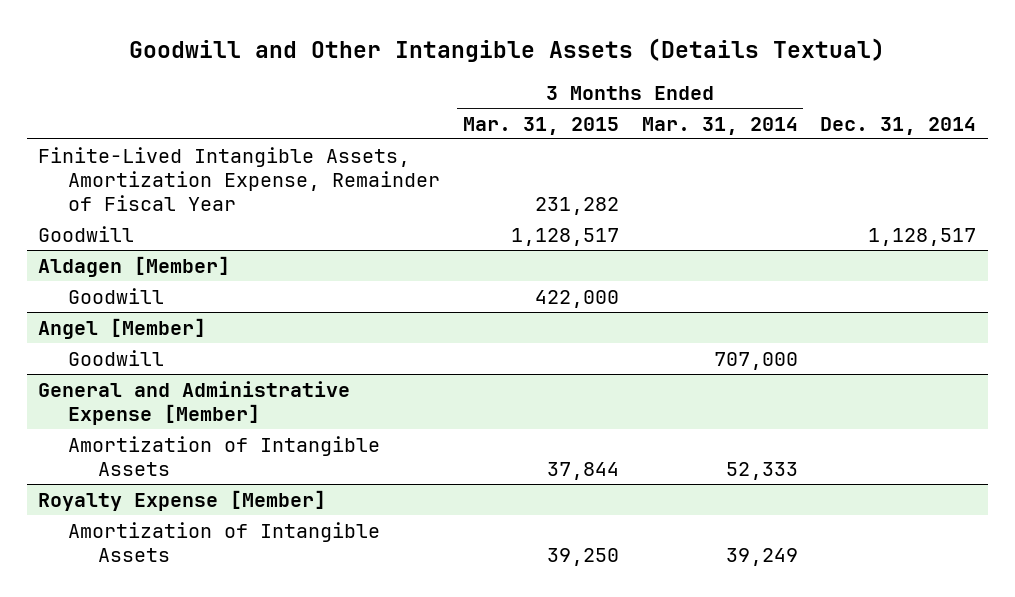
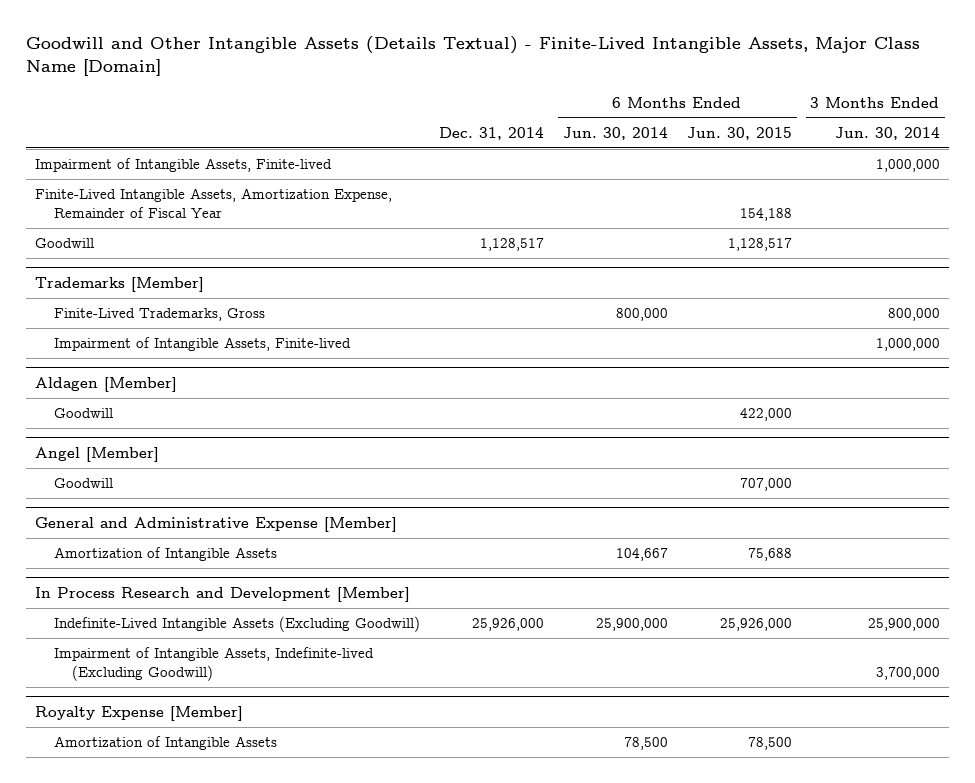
- Goodwill and Other Intangible Assets (Details Textual)
+ Goodwill and Other Intangible Assets (Details Textual) - Finite-Lived Intangible Assets, Major Class Name [Domain]
- | 3 Months Ended Mar. 31, 2015 | 3 Months Ended Mar. 31, 2014 | Dec. 31, 2014
+ | Dec. 31, 2014 | 6 Months Ended Jun. 30, 2014 | 6 Months Ended Jun. 30, 2015 | 3 Months Ended Jun. 30, 2014
+ Impairment of Intangible Assets, Finite-lived | | | | 1,000,000
+ Trademarks [Member]
+ Finite-Lived Trademarks, Gross | | 800,000 | | 800,000
+ Impairment of Intangible Assets, Finite-lived | | | | 1,000,000
+ In Process Research and Development [Member]
+ Indefinite-Lived Intangible Assets (Excluding Goodwill) | 25,926,000 | 25,900,000 | 25,926,000 | 25,900,000
+ Impairment of Intangible Assets, Indefinite-lived (Excluding Goodwill) | | | | 3,700,000

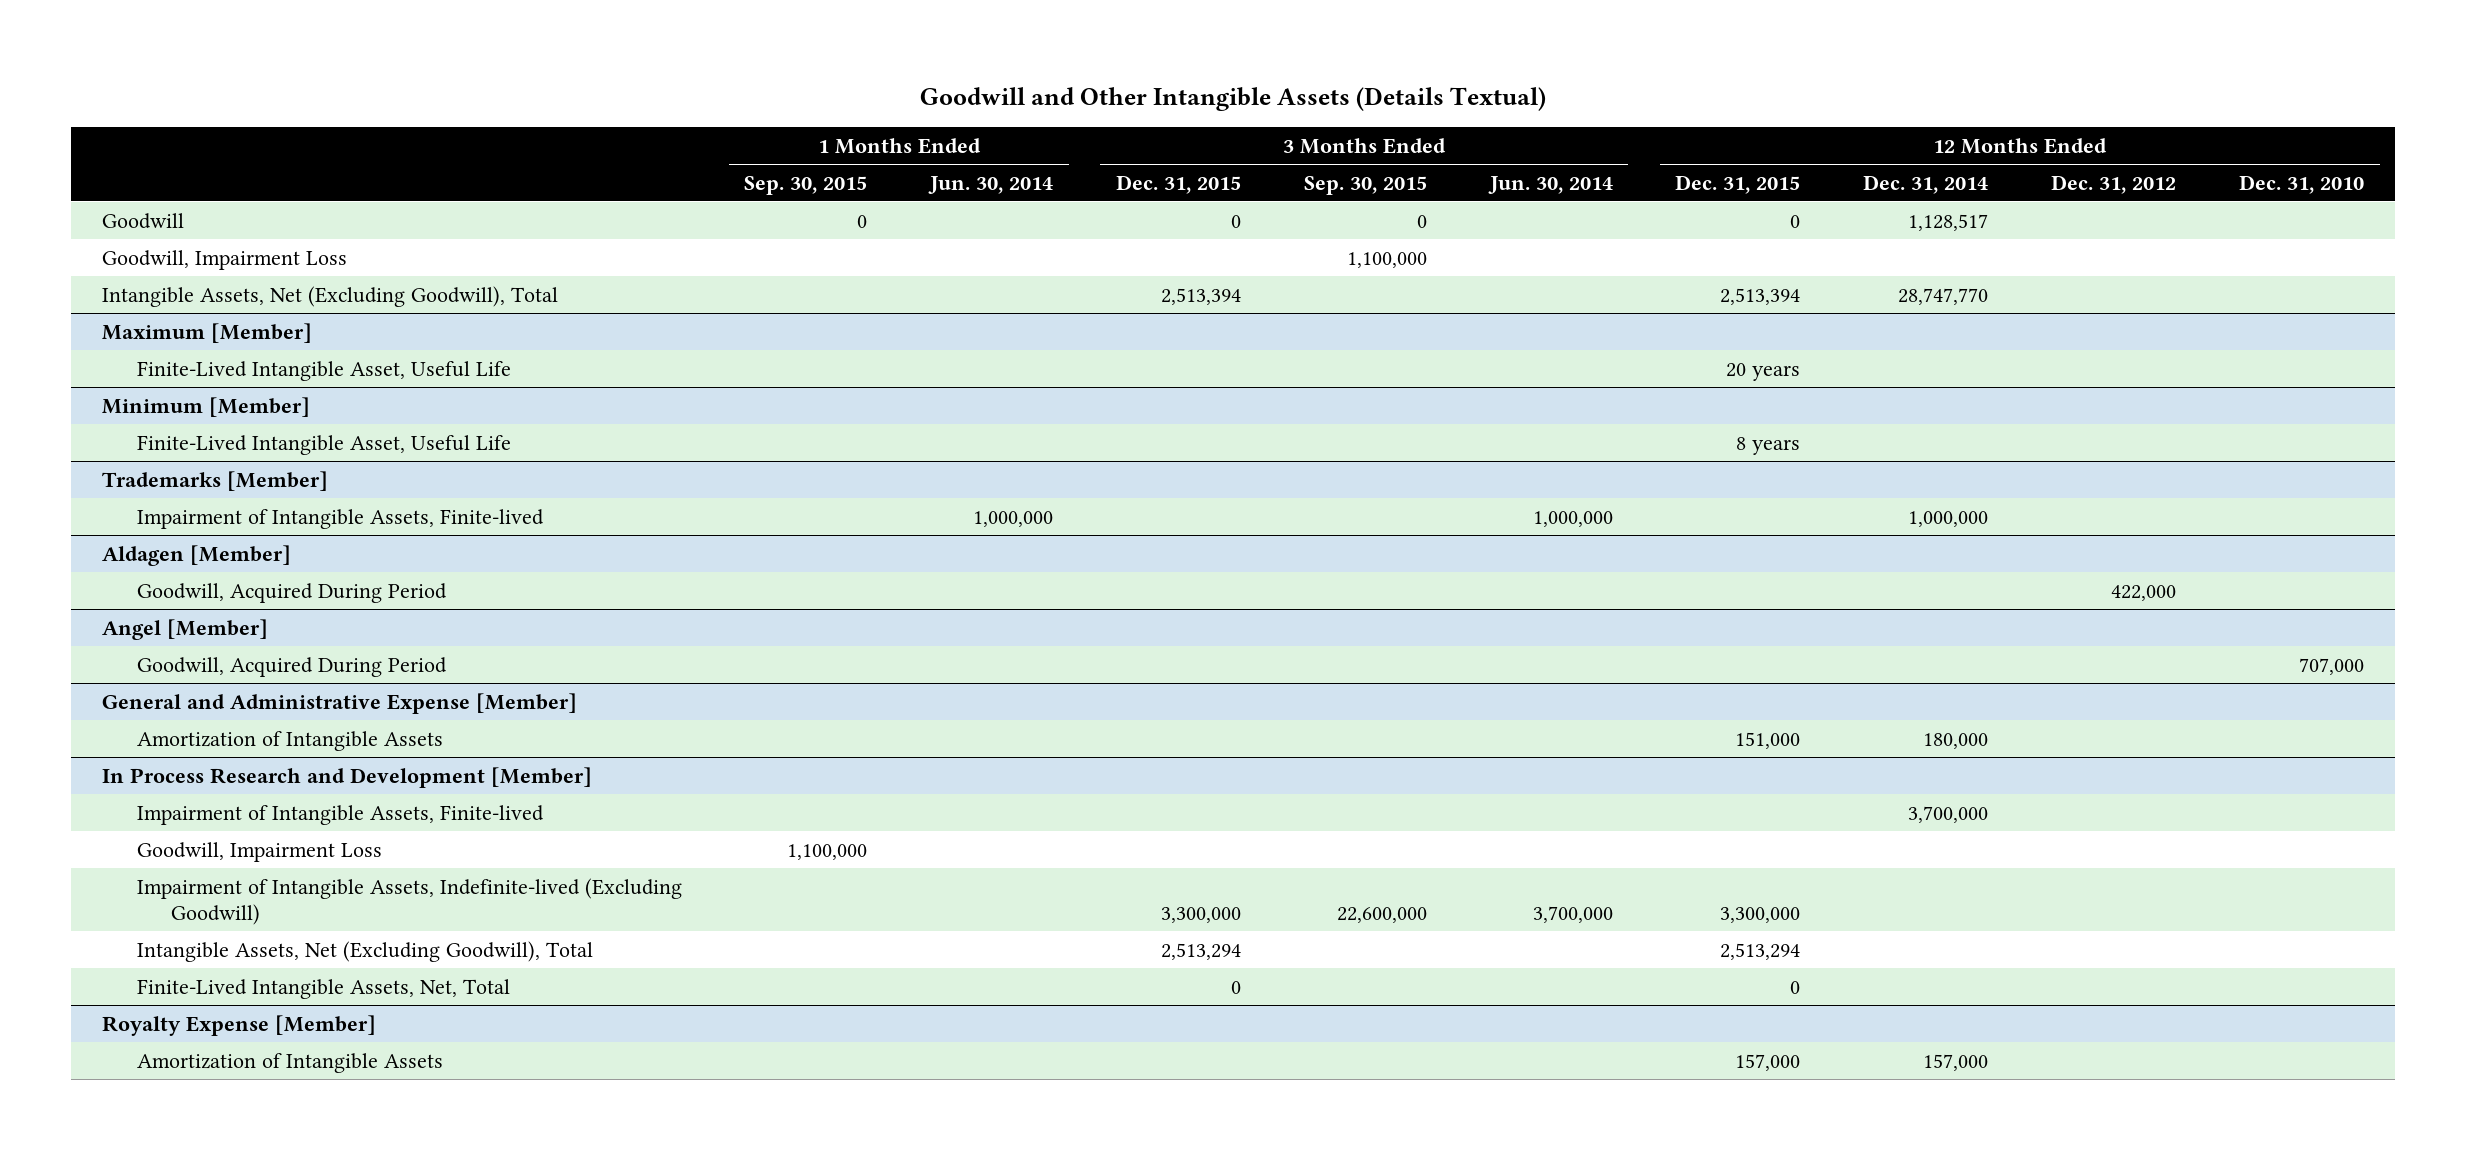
- Goodwill and Other Intangible Assets (Details Textual) - Finite-Lived Intangible Assets, Major Class Name [Domain]
+ Goodwill and Other Intangible Assets (Details Textual)
- | Dec. 31, 2014 | 6 Months Ended Jun. 30, 2014 | 6 Months Ended Jun. 30, 2015 | 3 Months Ended Jun. 30, 2014
+ | 1 Months Ended Sep. 30, 2015 | 1 Months Ended Jun. 30, 2014 | 3 Months Ended Dec. 31, 2015 | 3 Months Ended Sep. 30, 2015 | 3 Months Ended Jun. 30, 2014 | 12 Months Ended Dec. 31, 2015 | 12 Months Ended Dec. 31, 2014 | 12 Months Ended Dec. 31, 2012 | 12 Months Ended Dec. 31, 2010
- Impairment of Intangible Assets, Finite-lived | | | | 1,000,000
- Finite-Lived Intangible Assets, Amortization Expense, Remainder of Fiscal Year | | | 154,188 |
+ Goodwill, Impairment Loss | | | | 1,100,000 | | | | |
+ Intangible Assets, Net (Excluding Goodwill), Total | | | 2,513,394 | | | 2,513,394 | 28,747,770 | |
+ Maximum [Member]
+ Finite-Lived Intangible Asset, Useful Life | | | | | | 20 years | | |
+ Minimum [Member]
+ Finite-Lived Intangible Asset, Useful Life | | | | | | 8 years | | |
@ Trademarks [Member]
- Finite-Lived Trademarks, Gross | | 800,000 | | 800,000
@ Aldagen [Member]
- Goodwill | | | 422,000 |
+ Goodwill, Acquired During Period | | | | | | | | 422,000 |
@ Angel [Member]
- Goodwill | | | 707,000 |
+ Goodwill, Acquired During Period | | | | | | | | | 707,000
@ In Process Research and Development [Member]
- Indefinite-Lived Intangible Assets (Excluding Goodwill) | 25,926,000 | 25,900,000 | 25,926,000 | 25,900,000
+ Impairment of Intangible Assets, Finite-lived | | | | | | | 3,700,000 | |
+ Goodwill, Impairment Loss | 1,100,000 | | | | | | | |
+ Intangible Assets, Net (Excluding Goodwill), Total | | | 2,513,294 | | | 2,513,294 | | |
+ Finite-Lived Intangible Assets, Net, Total | | | 0 | | | 0 | | |

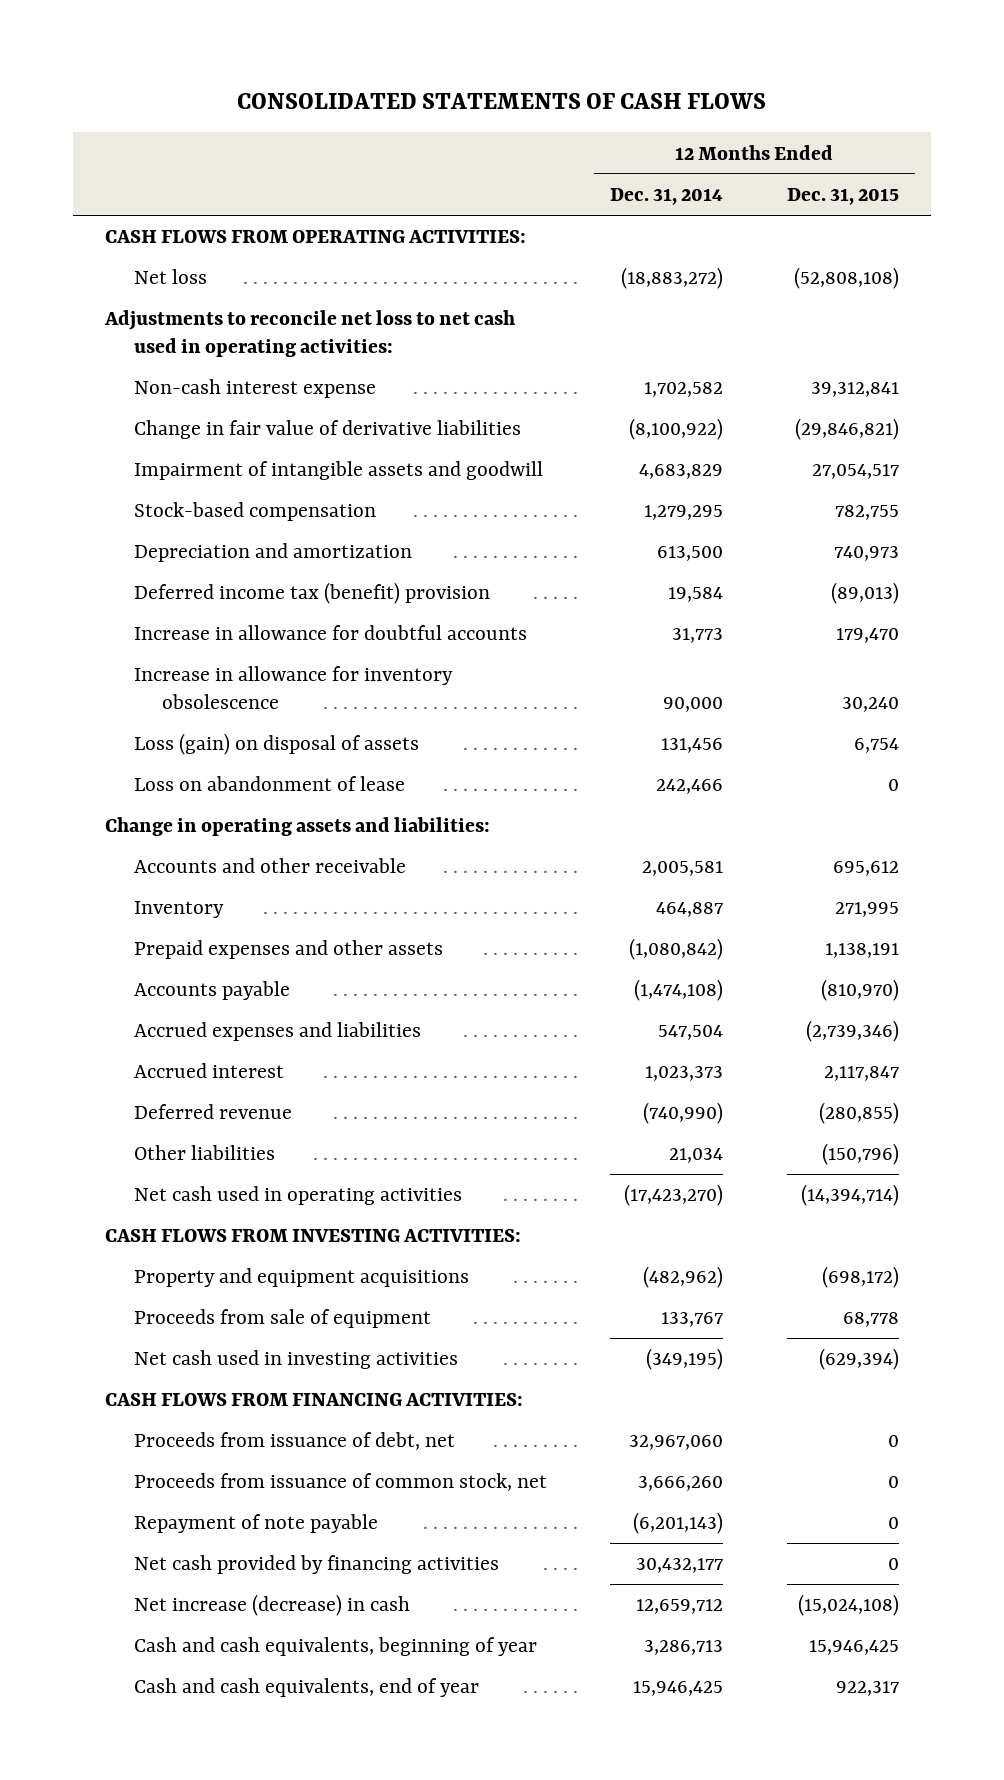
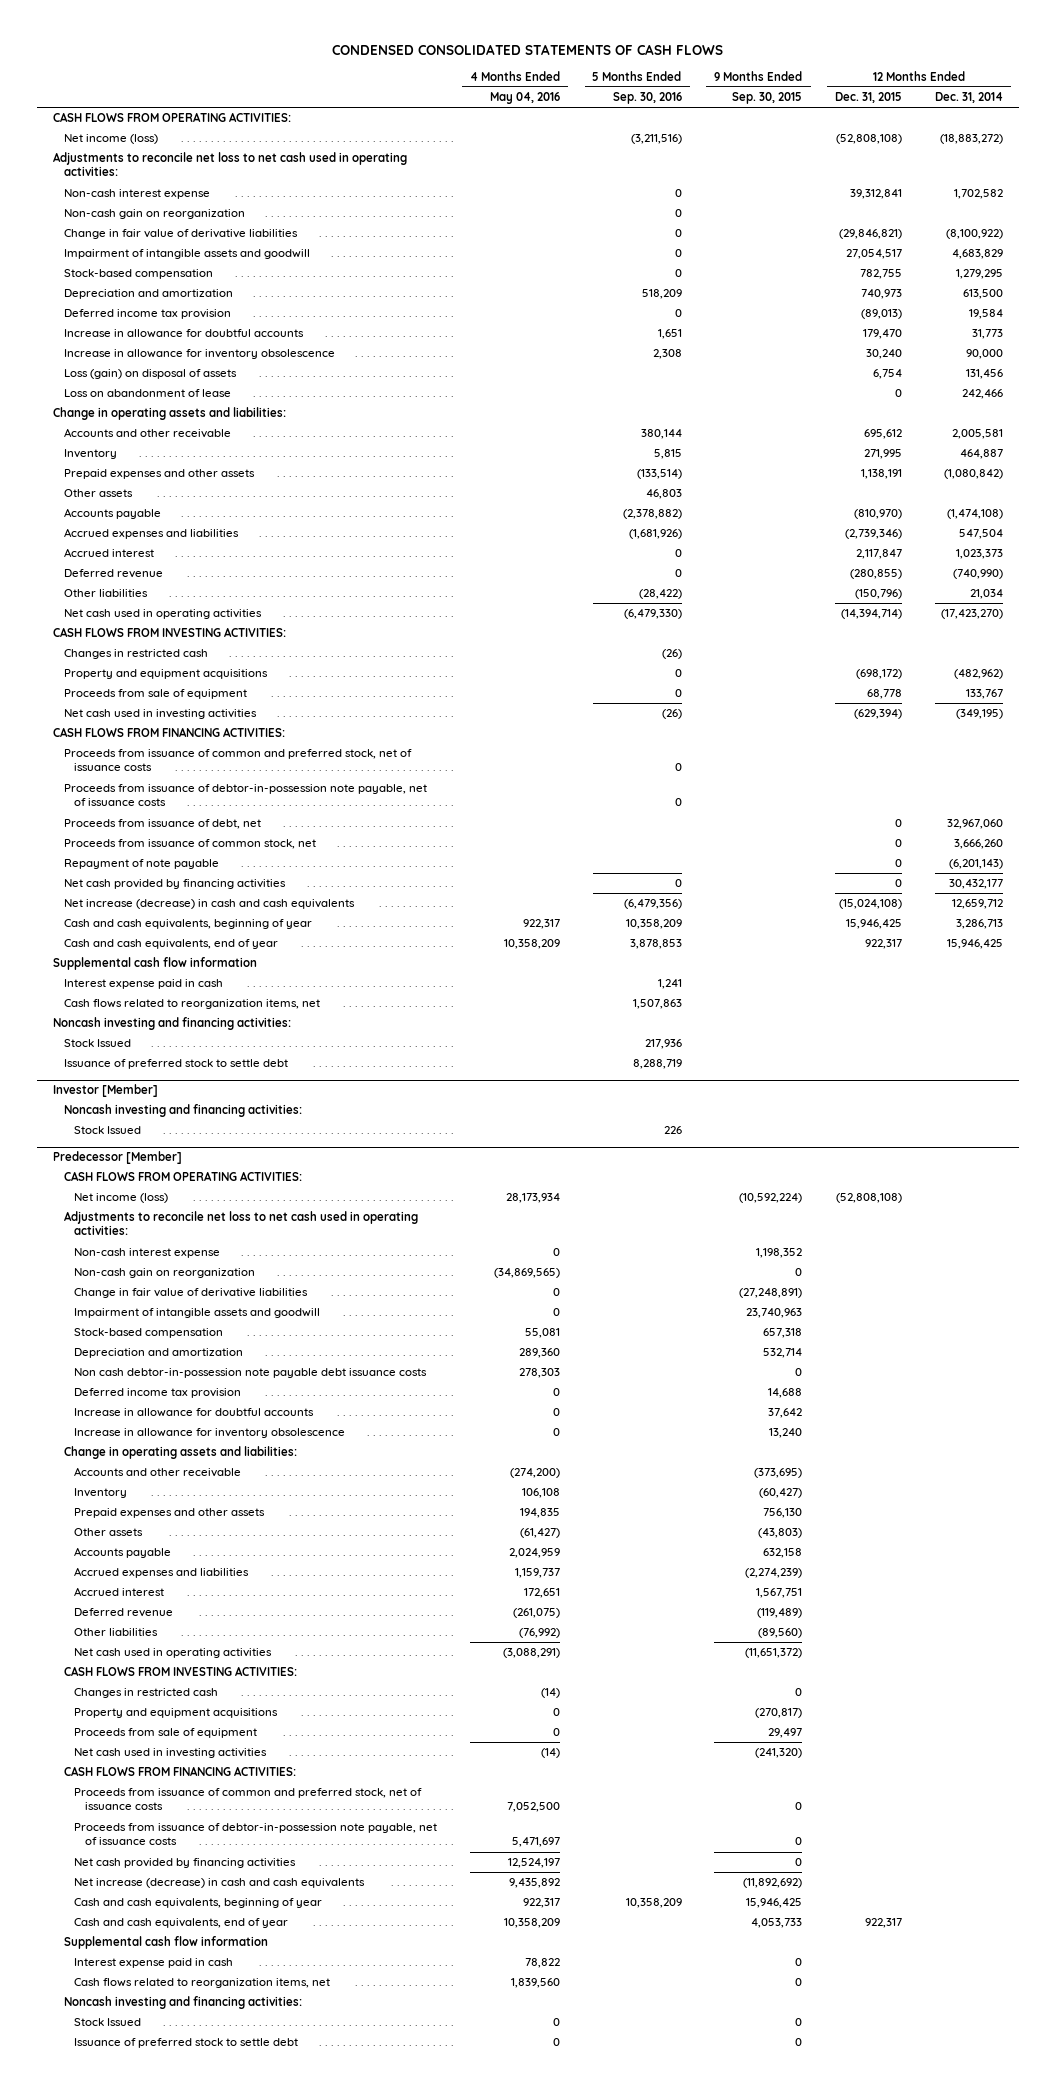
- CONSOLIDATED STATEMENTS OF CASH FLOWS
+ CONDENSED CONSOLIDATED STATEMENTS OF CASH FLOWS
- | 12 Months Ended Dec. 31, 2014 | 12 Months Ended Dec. 31, 2015
+ | 4 Months Ended May 04, 2016 | 5 Months Ended Sep. 30, 2016 | 9 Months Ended Sep. 30, 2015 | 12 Months Ended Dec. 31, 2015 | 12 Months Ended Dec. 31, 2014
- Net loss | (18,883,272) | (52,808,108)
+ Net income (loss) | | (3,211,516) | | (52,808,108) | (18,883,272)
+ Non-cash gain on reorganization | | 0 | | |
- Deferred income tax (benefit) provision | 19,584 | (89,013)
+ Deferred income tax provision | | 0 | | (89,013) | 19,584
+ Other assets | | 46,803 | | |
+ Changes in restricted cash | | (26) | | |
+ Proceeds from issuance of common and preferred stock, net of issuance costs | | 0 | | |
+ Proceeds from issuance of debtor-in-possession note payable, net of issuance costs | | 0 | | |
- Net increase (decrease) in cash | 12,659,712 | (15,024,108)
+ Net increase (decrease) in cash and cash equivalents | | (6,479,356) | | (15,024,108) | 12,659,712
+ Supplemental cash flow information
+ Interest expense paid in cash | | 1,241 | | |
+ Cash flows related to reorganization items, net | | 1,507,863 | | |
+ Noncash investing and financing activities:
+ Stock Issued | | 217,936 | | |
+ Issuance of preferred stock to settle debt | | 8,288,719 | | |
+ Investor [Member]
+ Noncash investing and financing activities:
+ Stock Issued | | 226 | | |
+ Predecessor [Member]
+ CASH FLOWS FROM OPERATING ACTIVITIES:
+ Net income (loss) | 28,173,934 | | (10,592,224) | (52,808,108) |
+ Adjustments to reconcile net loss to net cash used in operating activities:
+ Non-cash interest expense | 0 | | 1,198,352 | |
+ Non-cash gain on reorganization | (34,869,565) | | 0 | |
+ Change in fair value of derivative liabilities | 0 | | (27,248,891) | |
+ Impairment of intangible assets and goodwill | 0 | | 23,740,963 | |
+ Stock-based compensation | 55,081 | | 657,318 | |
+ Depreciation and amortization | 289,360 | | 532,714 | |
+ Non cash debtor-in-possession note payable debt issuance costs | 278,303 | | 0 | |
+ Deferred income tax provision | 0 | | 14,688 | |
+ Increase in allowance for doubtful accounts | 0 | | 37,642 | |
+ Increase in allowance for inventory obsolescence | 0 | | 13,240 | |
+ Change in operating assets and liabilities:
+ Accounts and other receivable | (274,200) | | (373,695) | |
+ Inventory | 106,108 | | (60,427) | |
+ Prepaid expenses and other assets | 194,835 | | 756,130 | |
+ Other assets | (61,427) | | (43,803) | |
+ Accounts payable | 2,024,959 | | 632,158 | |
+ Accrued expenses and liabilities | 1,159,737 | | (2,274,239) | |
+ Accrued interest | 172,651 | | 1,567,751 | |
+ Deferred revenue | (261,075) | | (119,489) | |
+ Other liabilities | (76,992) | | (89,560) | |
+ Net cash used in operating activities | (3,088,291) | | (11,651,372) | |
+ CASH FLOWS FROM INVESTING ACTIVITIES:
+ Changes in restricted cash | (14) | | 0 | |
+ Property and equipment acquisitions | 0 | | (270,817) | |
+ Proceeds from sale of equipment | 0 | | 29,497 | |
+ Net cash used in investing activities | (14) | | (241,320) | |
+ CASH FLOWS FROM FINANCING ACTIVITIES:
+ Proceeds from issuance of common and preferred stock, net of issuance costs | 7,052,500 | | 0 | |
+ Proceeds from issuance of debtor-in-possession note payable, net of issuance costs | 5,471,697 | | 0 | |
+ Net cash provided by financing activities | 12,524,197 | | 0 | |
+ Net increase (decrease) in cash and cash equivalents | 9,435,892 | | (11,892,692) | |
+ Cash and cash equivalents, beginning of year | 922,317 | 10,358,209 | 15,946,425 | |
+ Cash and cash equivalents, end of year | 10,358,209 | | 4,053,733 | 922,317 |
+ Supplemental cash flow information
+ Interest expense paid in cash | 78,822 | | 0 | |
+ Cash flows related to reorganization items, net | 1,839,560 | | 0 | |
+ Noncash investing and financing activities:
+ Stock Issued | 0 | | 0 | |
+ Issuance of preferred stock to settle debt | 0 | | 0 | |

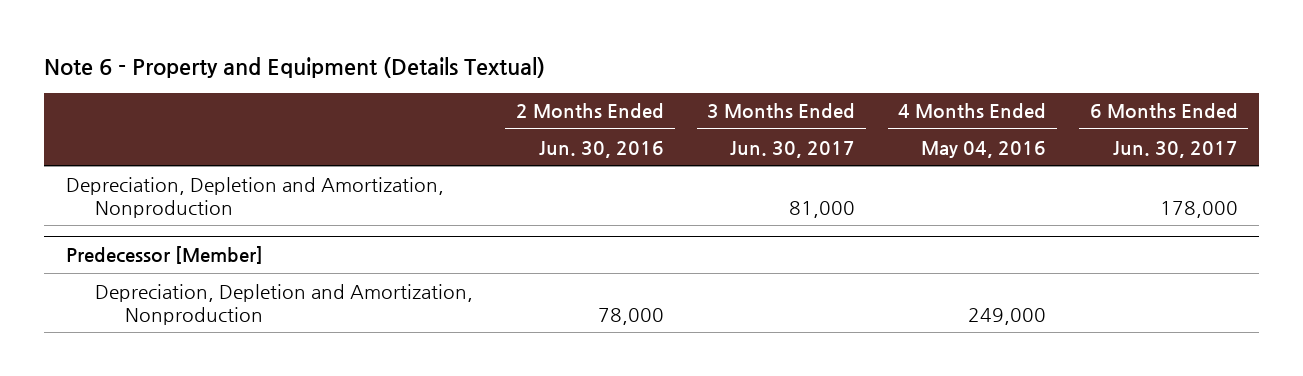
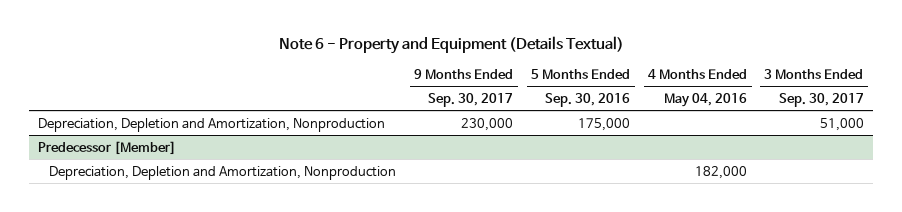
- | 2 Months Ended Jun. 30, 2016 | 3 Months Ended Jun. 30, 2017 | 4 Months Ended May 04, 2016 | 6 Months Ended Jun. 30, 2017
+ | 9 Months Ended Sep. 30, 2017 | 5 Months Ended Sep. 30, 2016 | 4 Months Ended May 04, 2016 | 3 Months Ended Sep. 30, 2017
@ Predecessor [Member]
- Depreciation, Depletion and Amortization, Nonproduction | 78,000 | | 249,000 |
+ Depreciation, Depletion and Amortization, Nonproduction | | | 182,000 |

